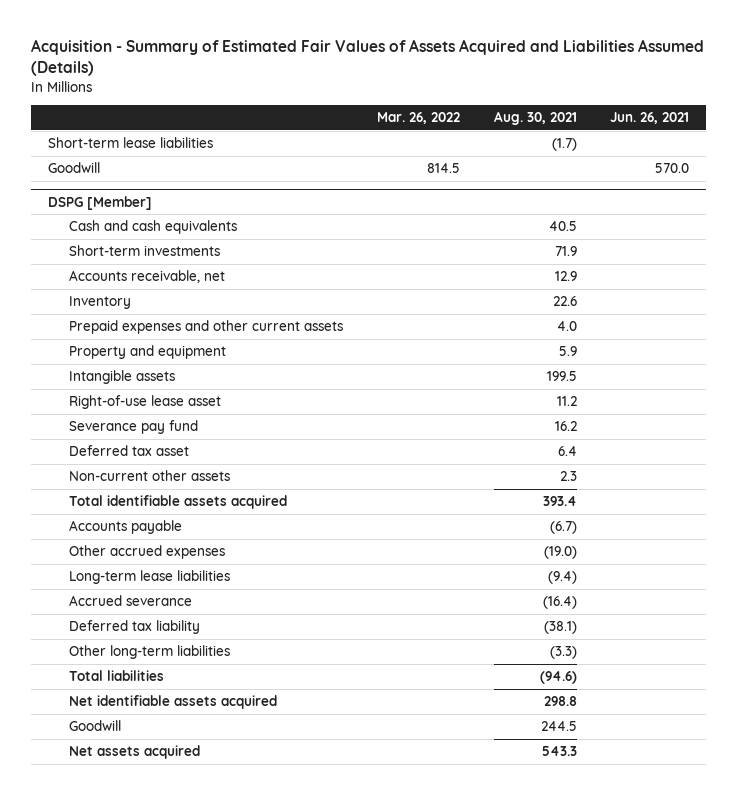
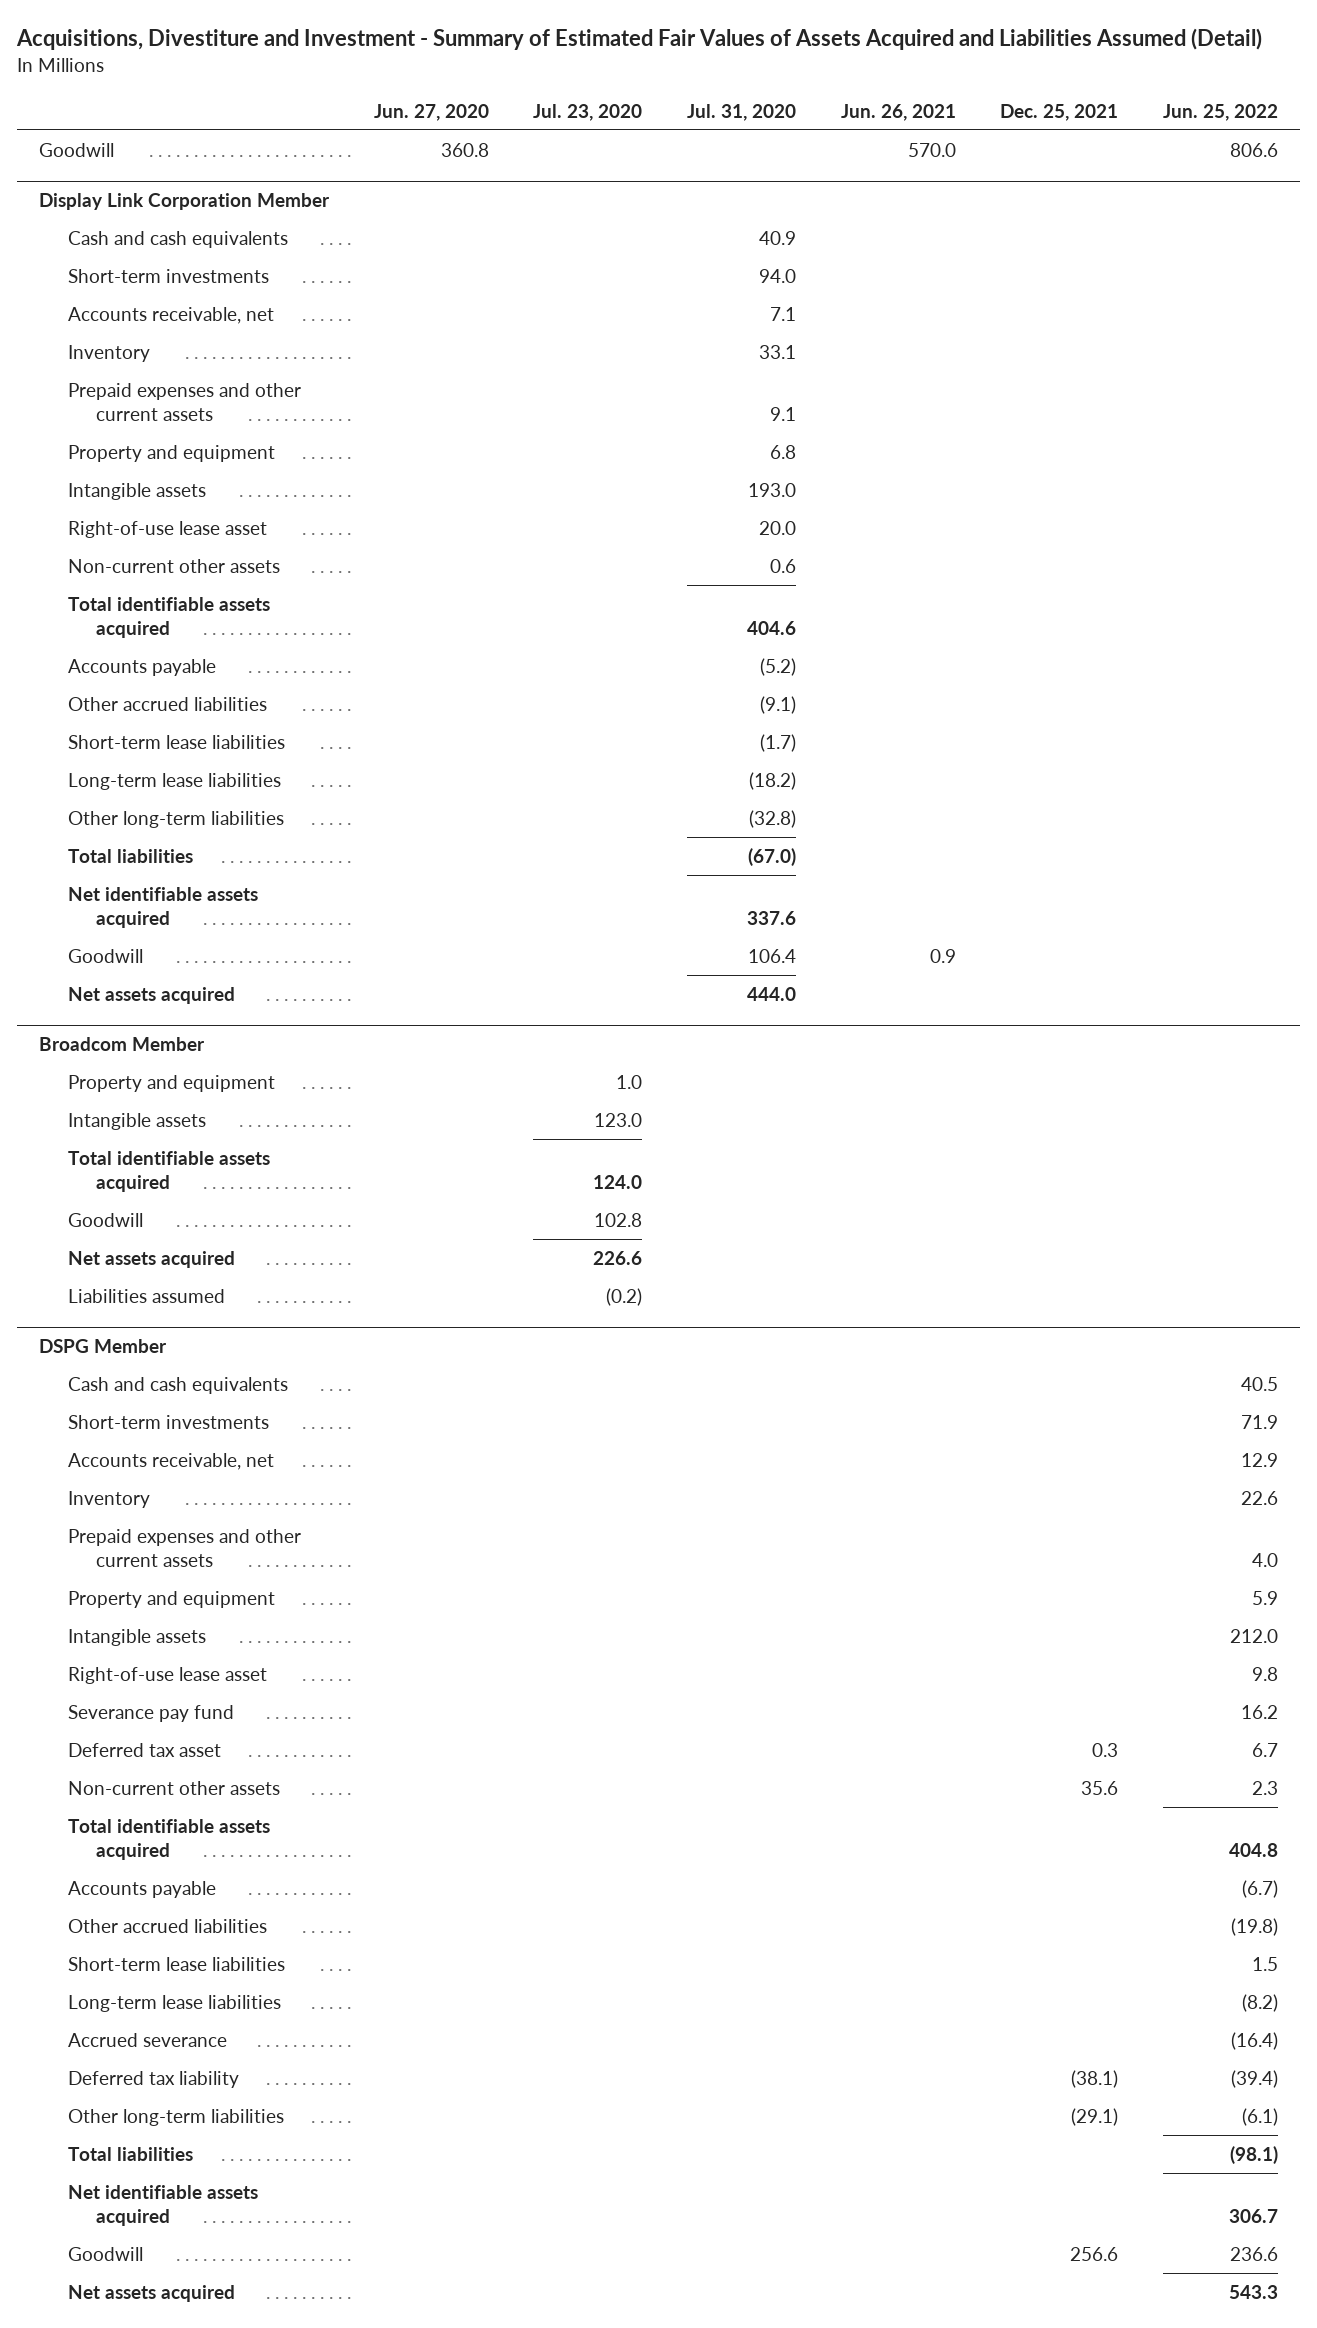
- Acquisition - Summary of Estimated Fair Values of Assets Acquired and Liabilities Assumed (Details)
+ Acquisitions, Divestiture and Investment - Summary of Estimated Fair Values of Assets Acquired and Liabilities Assumed (Detail)
- | Mar. 26, 2022 | Aug. 30, 2021 | Jun. 26, 2021
+ | Jun. 27, 2020 | Jul. 23, 2020 | Jul. 31, 2020 | Jun. 26, 2021 | Dec. 25, 2021 | Jun. 25, 2022
- Short-term lease liabilities | | (1.7) |
- DSPG [Member]
+ Display Link Corporation Member
+ Cash and cash equivalents | | | 40.9 | | |
+ Short-term investments | | | 94.0 | | |
+ Accounts receivable, net | | | 7.1 | | |
+ Inventory | | | 33.1 | | |
+ Prepaid expenses and other current assets | | | 9.1 | | |
+ Property and equipment | | | 6.8 | | |
+ Intangible assets | | | 193.0 | | |
+ Right-of-use lease asset | | | 20.0 | | |
+ Non-current other assets | | | 0.6 | | |
+ Total identifiable assets acquired | | | 404.6 | | |
+ Accounts payable | | | (5.2) | | |
+ Other accrued liabilities | | | (9.1) | | |
+ Short-term lease liabilities | | | (1.7) | | |
+ Long-term lease liabilities | | | (18.2) | | |
+ Other long-term liabilities | | | (32.8) | | |
+ Total liabilities | | | (67.0) | | |
+ Net identifiable assets acquired | | | 337.6 | | |
+ Goodwill | | | 106.4 | 0.9 | |
+ Net assets acquired | | | 444.0 | | |
+ Broadcom Member
+ Property and equipment | | 1.0 | | | |
+ Intangible assets | | 123.0 | | | |
+ Total identifiable assets acquired | | 124.0 | | | |
+ Goodwill | | 102.8 | | | |
+ Net assets acquired | | 226.6 | | | |
+ Liabilities assumed | | (0.2) | | | |
+ DSPG Member
- Other accrued expenses | | (19.0) |
+ Other accrued liabilities | | | | | | (19.8)
+ Short-term lease liabilities | | | | | | 1.5

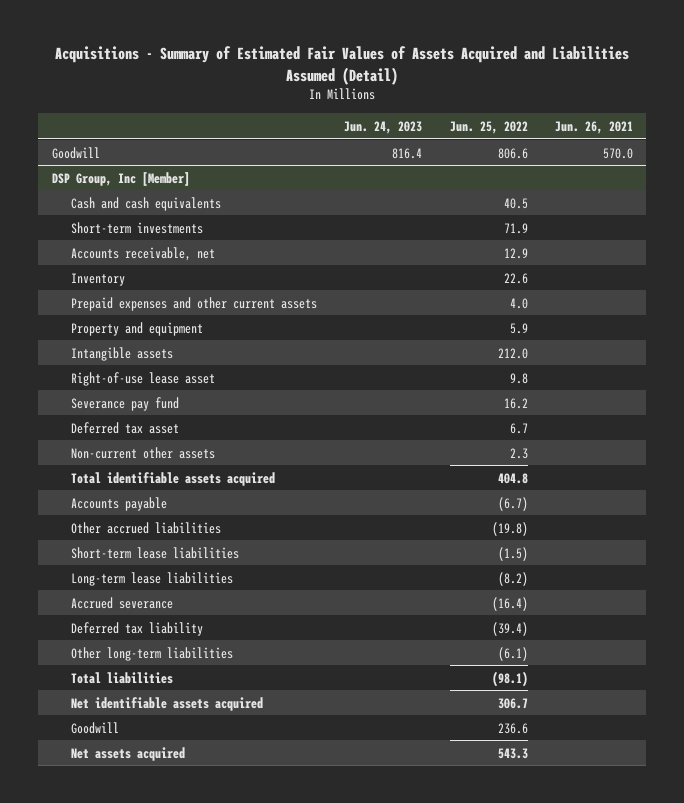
- Acquisitions, Divestiture and Investment - Summary of Estimated Fair Values of Assets Acquired and Liabilities Assumed (Detail)
+ Acquisitions - Summary of Estimated Fair Values of Assets Acquired and Liabilities Assumed (Detail)
- | Jun. 27, 2020 | Jul. 23, 2020 | Jul. 31, 2020 | Jun. 26, 2021 | Dec. 25, 2021 | Jun. 25, 2022
+ | Jun. 24, 2023 | Jun. 25, 2022 | Jun. 26, 2021
- Display Link Corporation Member
- Cash and cash equivalents | | | 40.9 | | |
- Short-term investments | | | 94.0 | | |
- Accounts receivable, net | | | 7.1 | | |
- Inventory | | | 33.1 | | |
- Prepaid expenses and other current assets | | | 9.1 | | |
- Property and equipment | | | 6.8 | | |
- Intangible assets | | | 193.0 | | |
- Right-of-use lease asset | | | 20.0 | | |
- Non-current other assets | | | 0.6 | | |
- Total identifiable assets acquired | | | 404.6 | | |
- Accounts payable | | | (5.2) | | |
- Other accrued liabilities | | | (9.1) | | |
- Short-term lease liabilities | | | (1.7) | | |
- Long-term lease liabilities | | | (18.2) | | |
- Other long-term liabilities | | | (32.8) | | |
- Total liabilities | | | (67.0) | | |
- Net identifiable assets acquired | | | 337.6 | | |
- Goodwill | | | 106.4 | 0.9 | |
- Net assets acquired | | | 444.0 | | |
- Broadcom Member
- Property and equipment | | 1.0 | | | |
- Intangible assets | | 123.0 | | | |
- Total identifiable assets acquired | | 124.0 | | | |
- Goodwill | | 102.8 | | | |
- Net assets acquired | | 226.6 | | | |
- Liabilities assumed | | (0.2) | | | |
- DSPG Member
+ DSP Group, Inc [Member]
- Short-term lease liabilities | | | | | | 1.5
+ Short-term lease liabilities | | (1.5) |

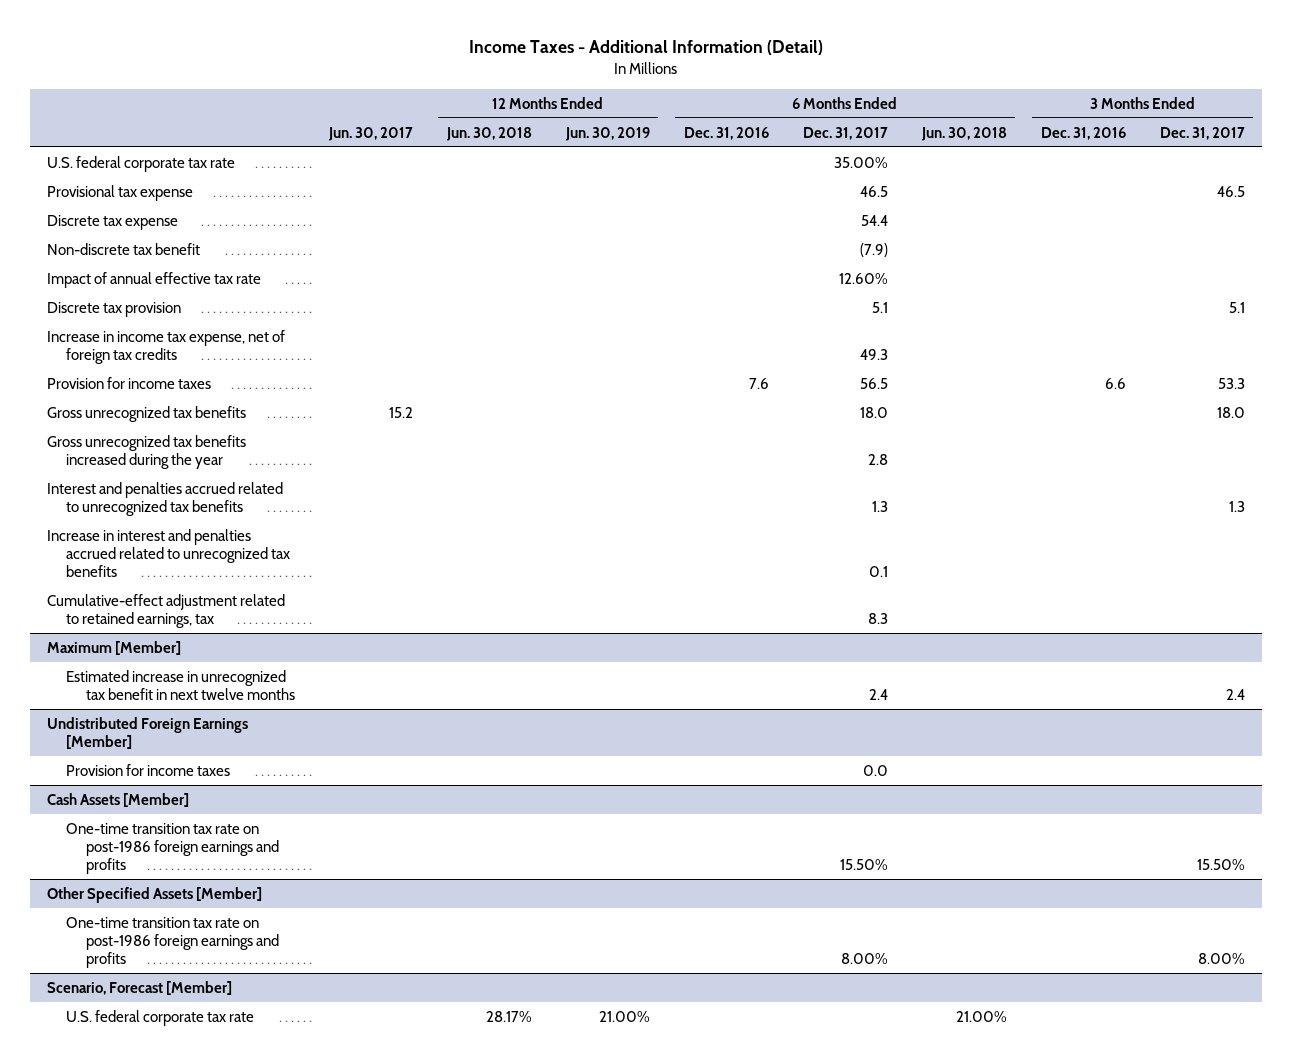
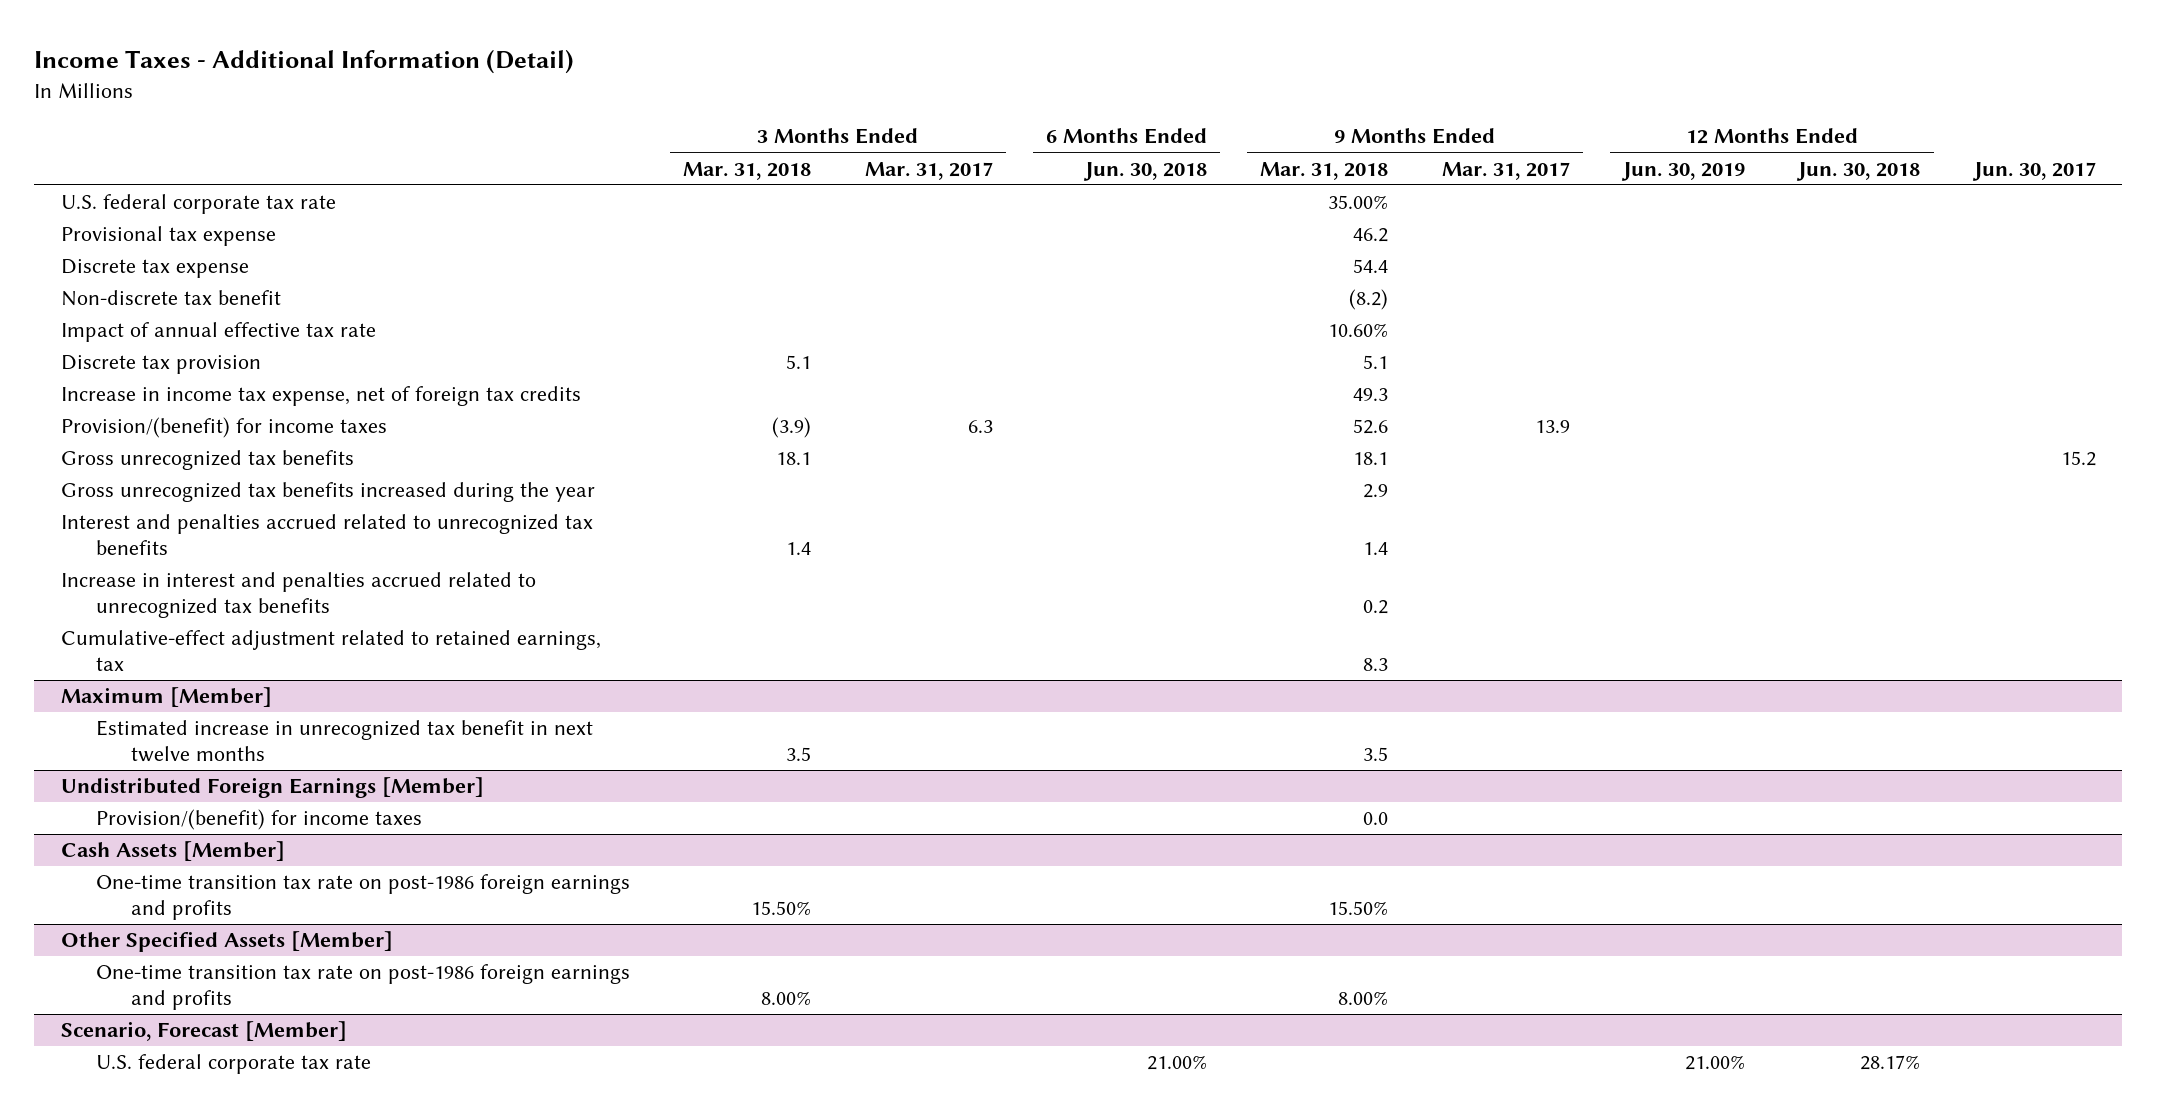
- | Jun. 30, 2017 | 12 Months Ended Jun. 30, 2018 | 12 Months Ended Jun. 30, 2019 | 6 Months Ended Dec. 31, 2016 | 6 Months Ended Dec. 31, 2017 | 6 Months Ended Jun. 30, 2018 | 3 Months Ended Dec. 31, 2016 | 3 Months Ended Dec. 31, 2017
+ | 3 Months Ended Mar. 31, 2018 | 3 Months Ended Mar. 31, 2017 | 6 Months Ended Jun. 30, 2018 | 9 Months Ended Mar. 31, 2018 | 9 Months Ended Mar. 31, 2017 | 12 Months Ended Jun. 30, 2019 | 12 Months Ended Jun. 30, 2018 | Jun. 30, 2017
- Provision for income taxes | | | | 7.6 | 56.5 | | 6.6 | 53.3
+ Provision/(benefit) for income taxes | (3.9) | 6.3 | | 52.6 | 13.9 | | |
@ Undistributed Foreign Earnings [Member]
- Provision for income taxes | | | | | 0.0 | | |
+ Provision/(benefit) for income taxes | | | | 0.0 | | | |

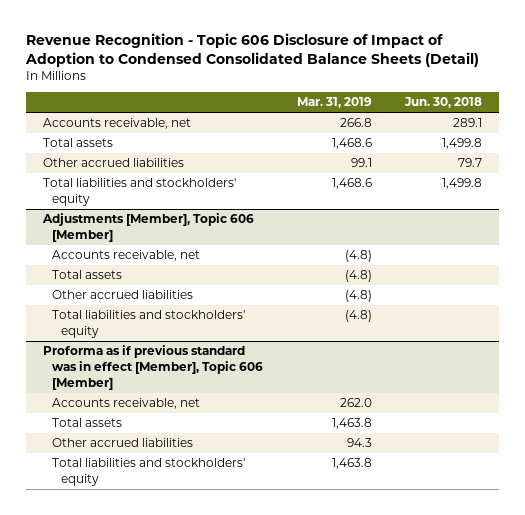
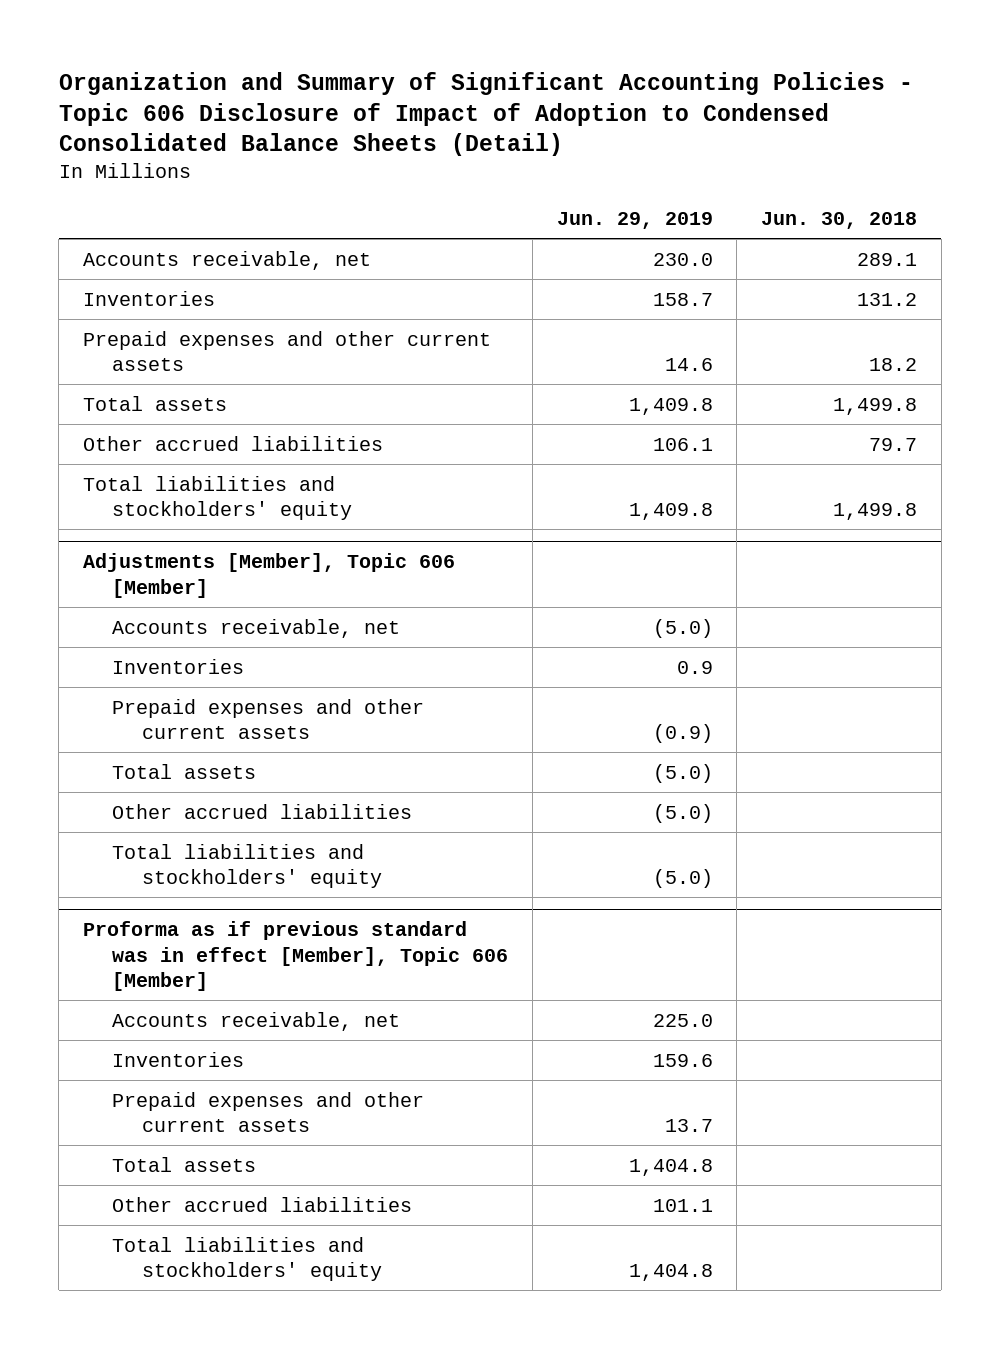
- Revenue Recognition - Topic 606 Disclosure of Impact of Adoption to Condensed Consolidated Balance Sheets (Detail)
+ Organization and Summary of Significant Accounting Policies - Topic 606 Disclosure of Impact of Adoption to Condensed Consolidated Balance Sheets (Detail)
- | Mar. 31, 2019 | Jun. 30, 2018
+ | Jun. 29, 2019 | Jun. 30, 2018
+ Inventories | 158.7 | 131.2
+ Prepaid expenses and other current assets | 14.6 | 18.2
@ Adjustments [Member], Topic 606 [Member]
+ Inventories | 0.9 |
+ Prepaid expenses and other current assets | (0.9) |
@ Proforma as if previous standard was in effect [Member], Topic 606 [Member]
+ Inventories | 159.6 |
+ Prepaid expenses and other current assets | 13.7 |

